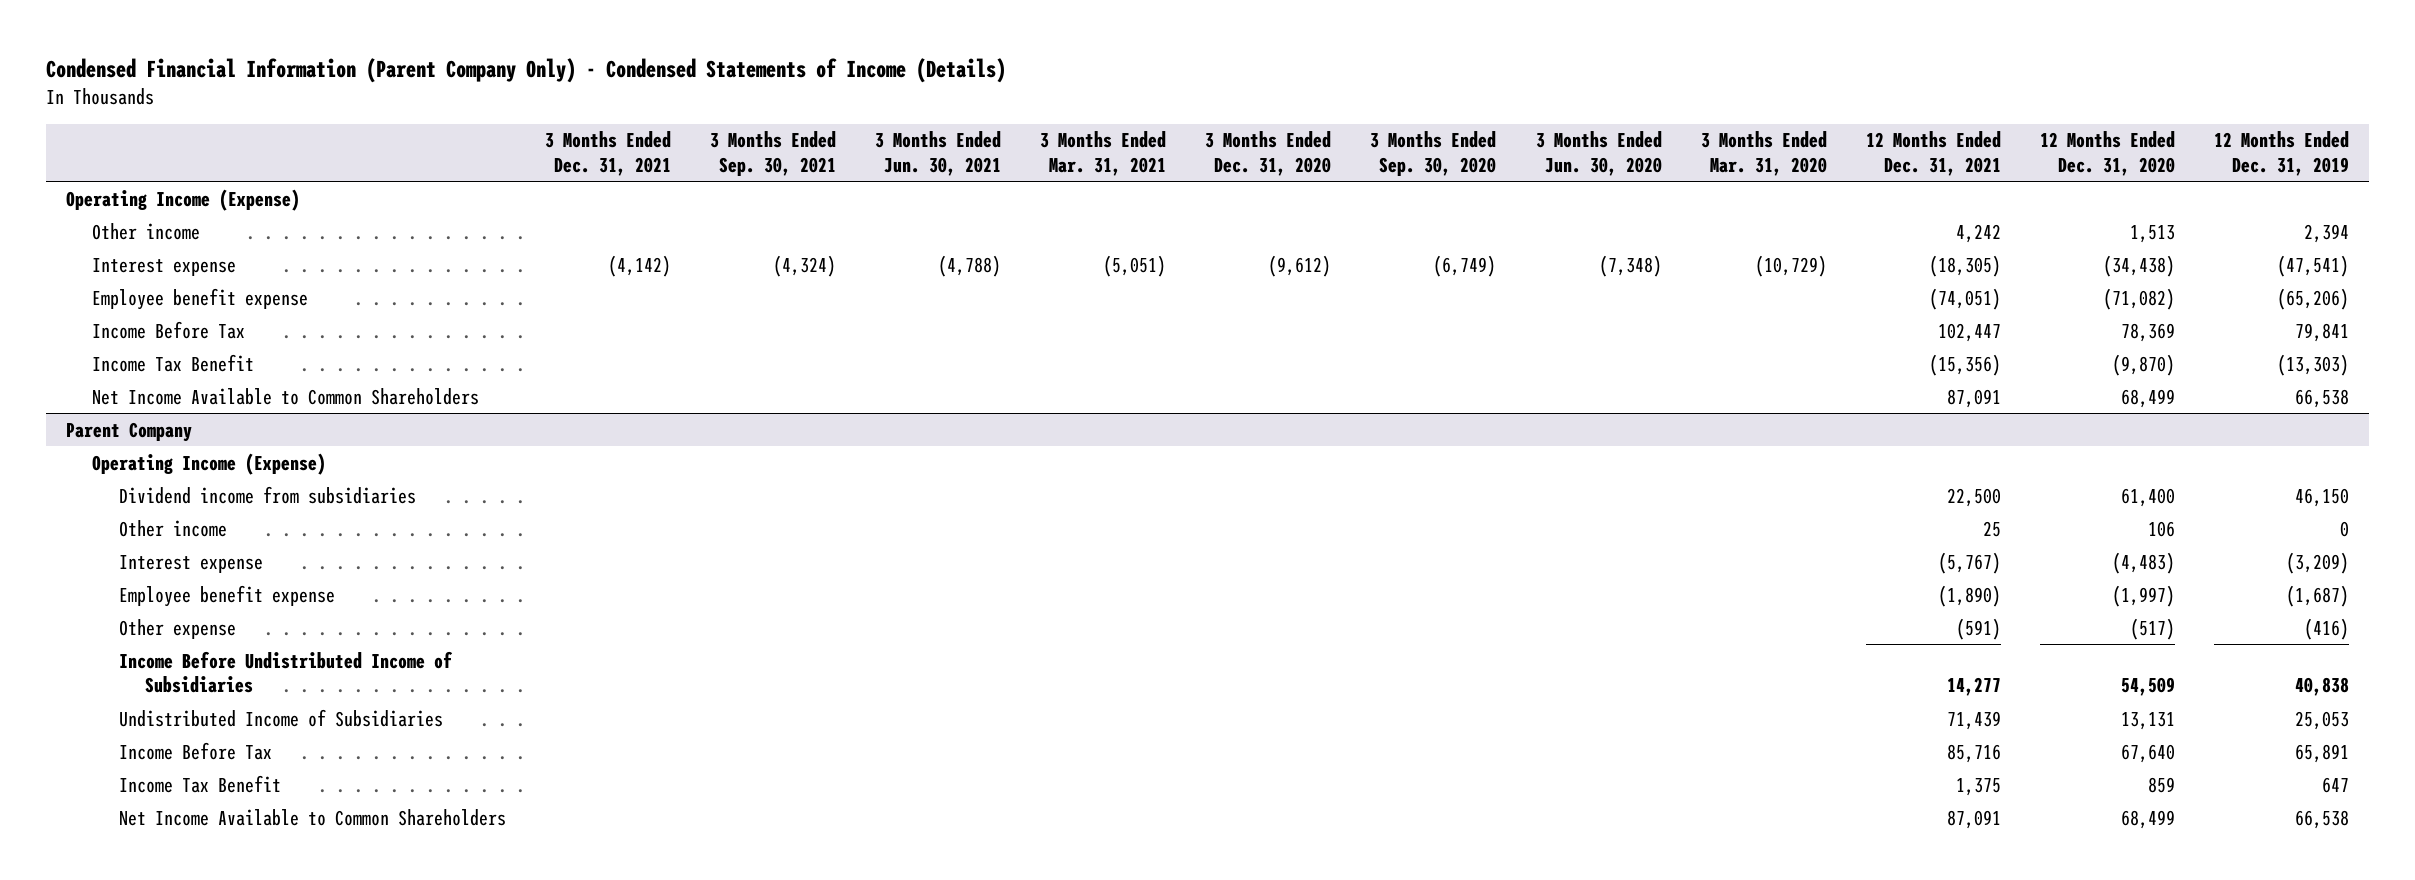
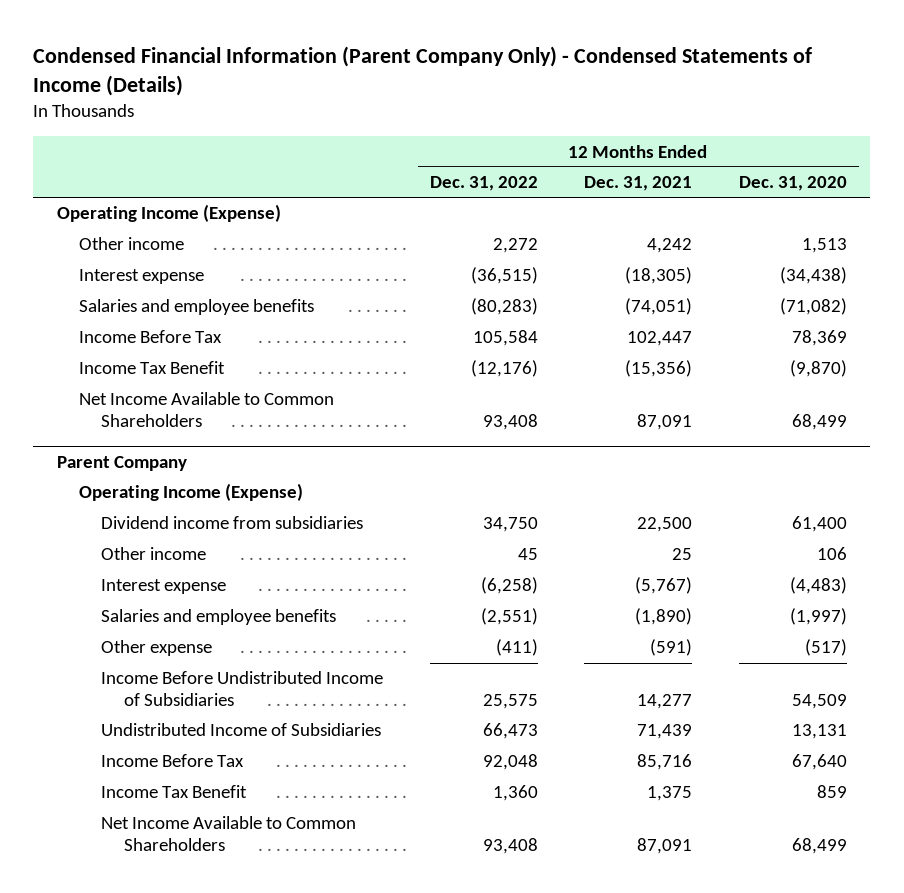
- | 3 Months Ended Dec. 31, 2021 | 3 Months Ended Sep. 30, 2021 | 3 Months Ended Jun. 30, 2021 | 3 Months Ended Mar. 31, 2021 | 3 Months Ended Dec. 31, 2020 | 3 Months Ended Sep. 30, 2020 | 3 Months Ended Jun. 30, 2020 | 3 Months Ended Mar. 31, 2020 | 12 Months Ended Dec. 31, 2021 | 12 Months Ended Dec. 31, 2020 | 12 Months Ended Dec. 31, 2019
+ | 12 Months Ended Dec. 31, 2022 | 12 Months Ended Dec. 31, 2021 | 12 Months Ended Dec. 31, 2020
- Employee benefit expense | | | | | | | | | (74,051) | (71,082) | (65,206)
+ Salaries and employee benefits | (80,283) | (74,051) | (71,082)
@ Parent Company
- Employee benefit expense | | | | | | | | | (1,890) | (1,997) | (1,687)
+ Salaries and employee benefits | (2,551) | (1,890) | (1,997)

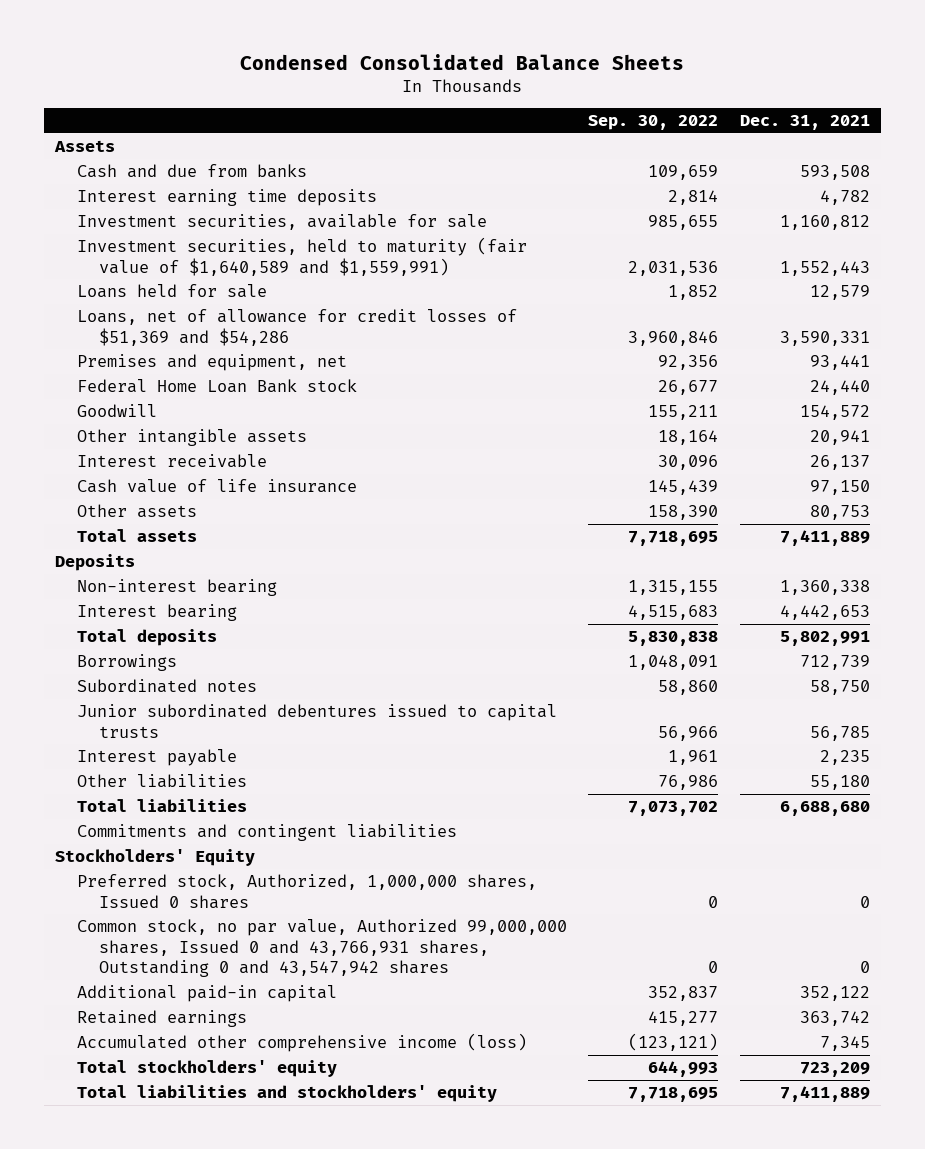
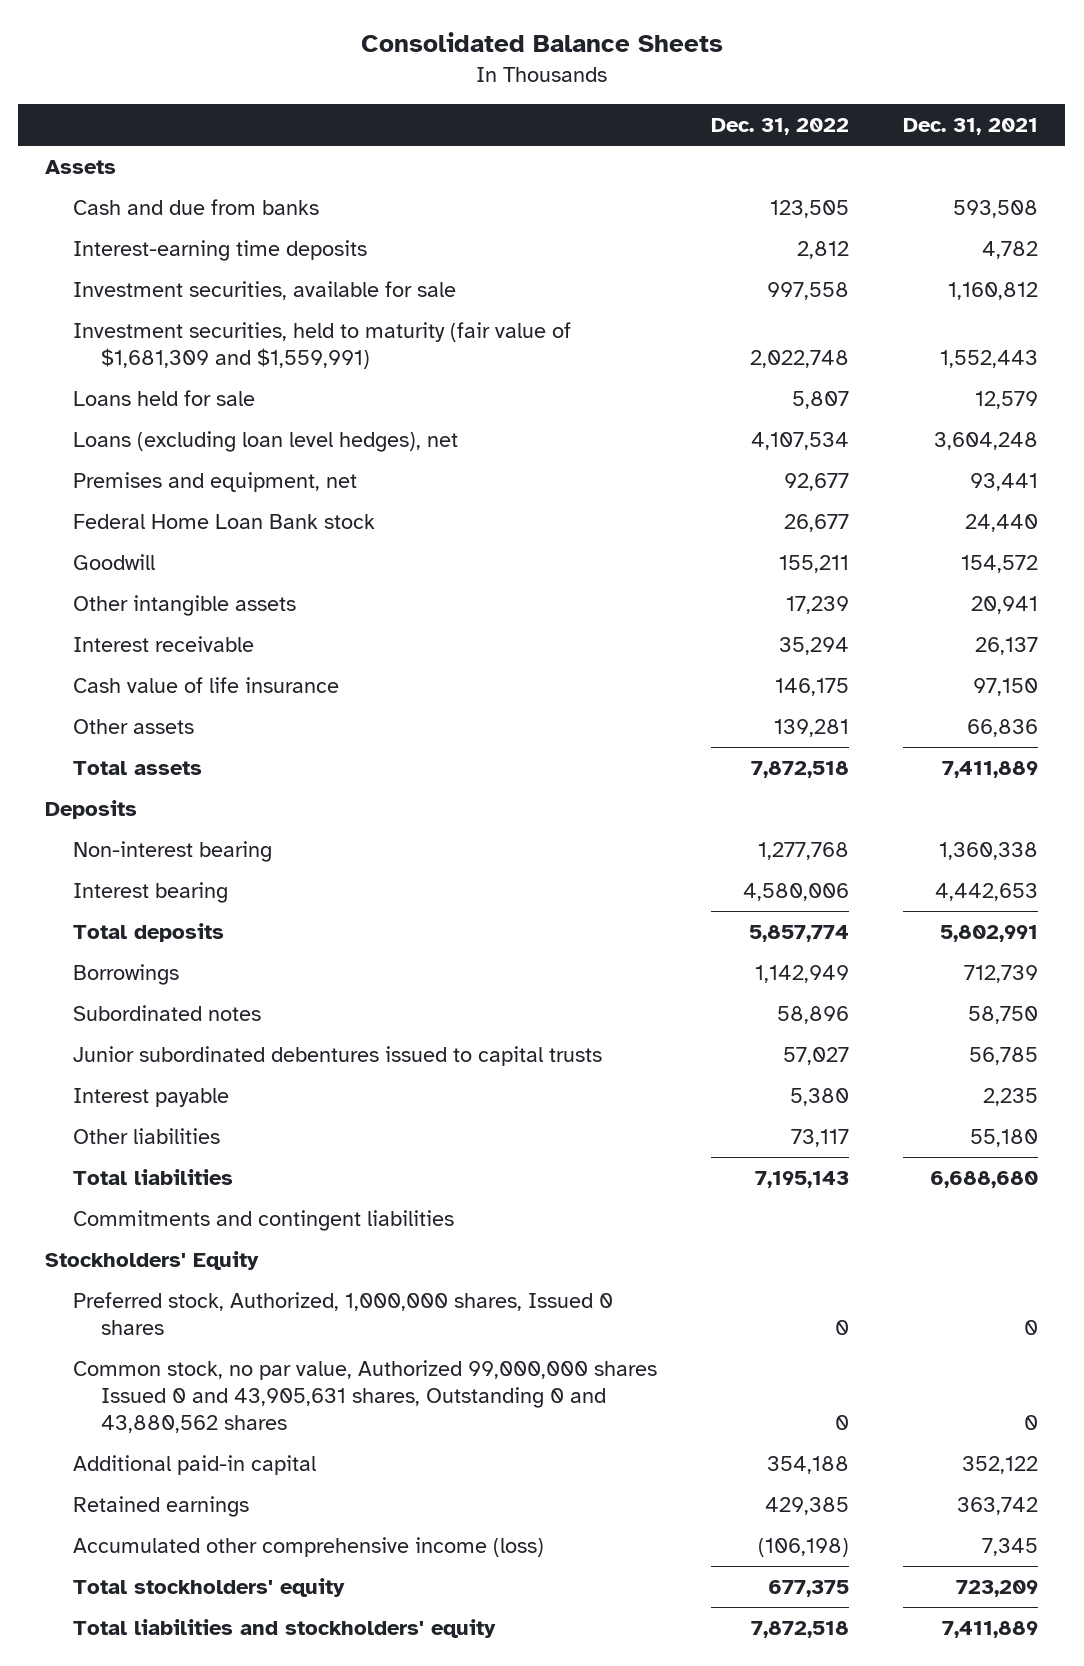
- Condensed Consolidated Balance Sheets
+ Consolidated Balance Sheets
- | Sep. 30, 2022 | Dec. 31, 2021
+ | Dec. 31, 2022 | Dec. 31, 2021
- Interest earning time deposits | 2,814 | 4,782
+ Interest-earning time deposits | 2,812 | 4,782
- Investment securities, held to maturity (fair value of $1,640,589 and $1,559,991) | 2,031,536 | 1,552,443
+ Investment securities, held to maturity (fair value of $1,681,309 and $1,559,991) | 2,022,748 | 1,552,443
- Loans, net of allowance for credit losses of $51,369 and $54,286 | 3,960,846 | 3,590,331
+ Loans (excluding loan level hedges), net | 4,107,534 | 3,604,248
- Other assets | 158,390 | 80,753
+ Other assets | 139,281 | 66,836
- Common stock, no par value, Authorized 99,000,000 shares, Issued 0 and 43,766,931 shares, Outstanding 0 and 43,547,942 shares | 0 | 0
+ Common stock, no par value, Authorized 99,000,000 shares Issued 0 and 43,905,631 shares, Outstanding 0 and 43,880,562 shares | 0 | 0

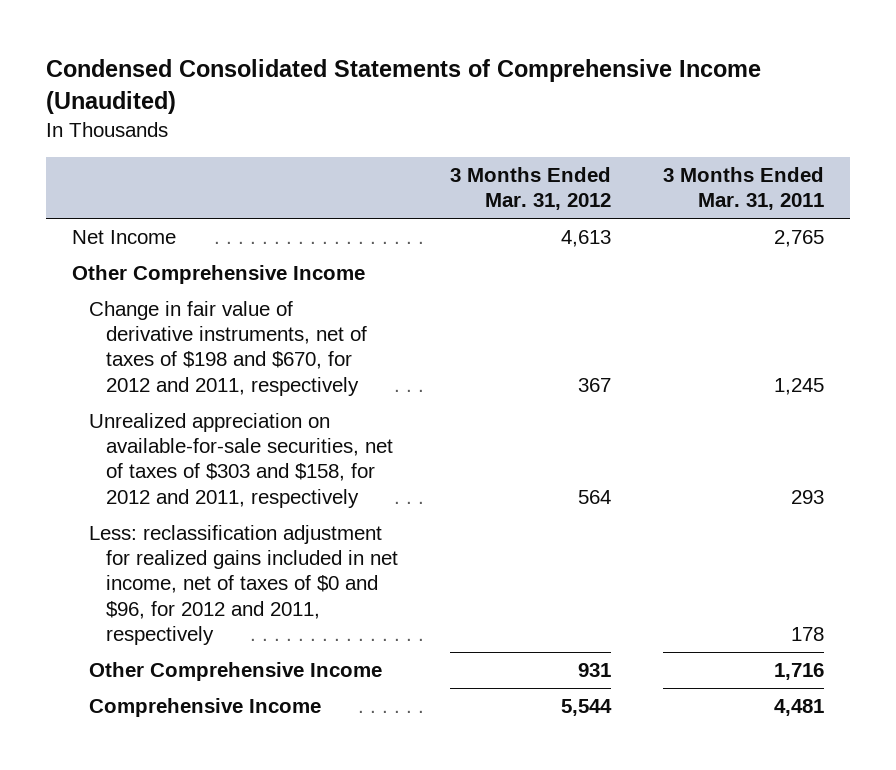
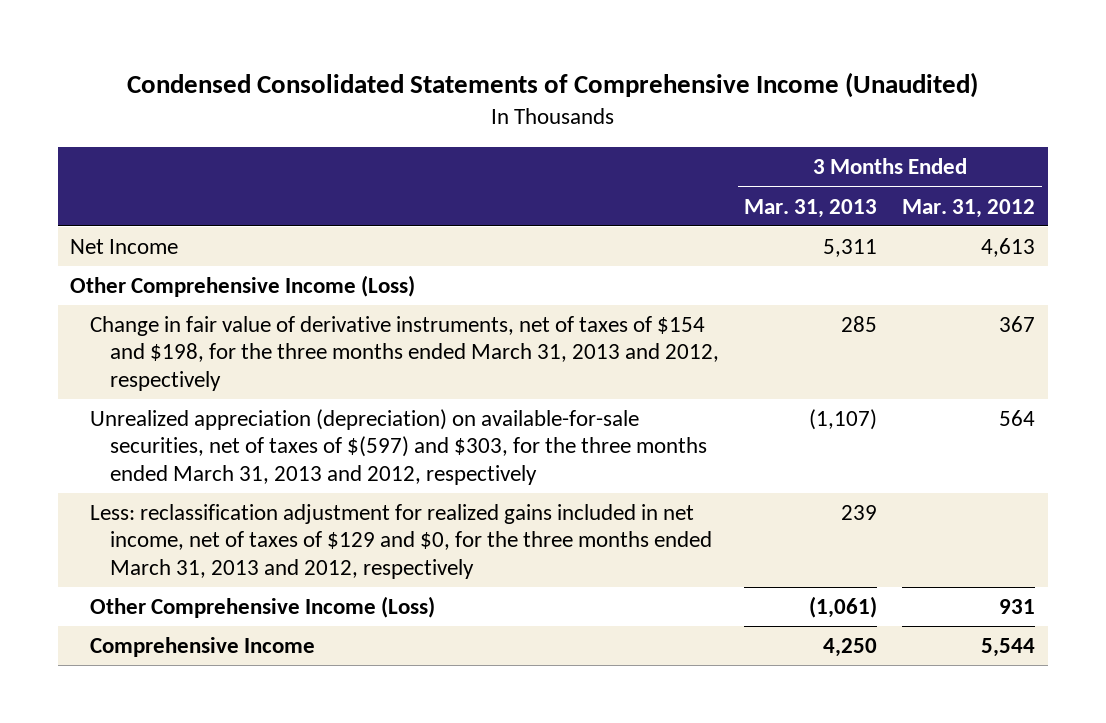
- | 3 Months Ended Mar. 31, 2012 | 3 Months Ended Mar. 31, 2011
+ | 3 Months Ended Mar. 31, 2013 | 3 Months Ended Mar. 31, 2012
- Other Comprehensive Income
- Change in fair value of derivative instruments, net of taxes of $198 and $670, for 2012 and 2011, respectively | 367 | 1,245
- Unrealized appreciation on available-for-sale securities, net of taxes of $303 and $158, for 2012 and 2011, respectively | 564 | 293
- Less: reclassification adjustment for realized gains included in net income, net of taxes of $0 and $96, for 2012 and 2011, respectively | | 178
- Other Comprehensive Income | 931 | 1,716
+ Other Comprehensive Income (Loss)
+ Change in fair value of derivative instruments, net of taxes of $154 and $198, for the three months ended March 31, 2013 and 2012, respectively | 285 | 367
+ Unrealized appreciation (depreciation) on available-for-sale securities, net of taxes of $(597) and $303, for the three months ended March 31, 2013 and 2012, respectively | (1,107) | 564
+ Less: reclassification adjustment for realized gains included in net income, net of taxes of $129 and $0, for the three months ended March 31, 2013 and 2012, respectively | 239 |
+ Other Comprehensive Income (Loss) | (1,061) | 931

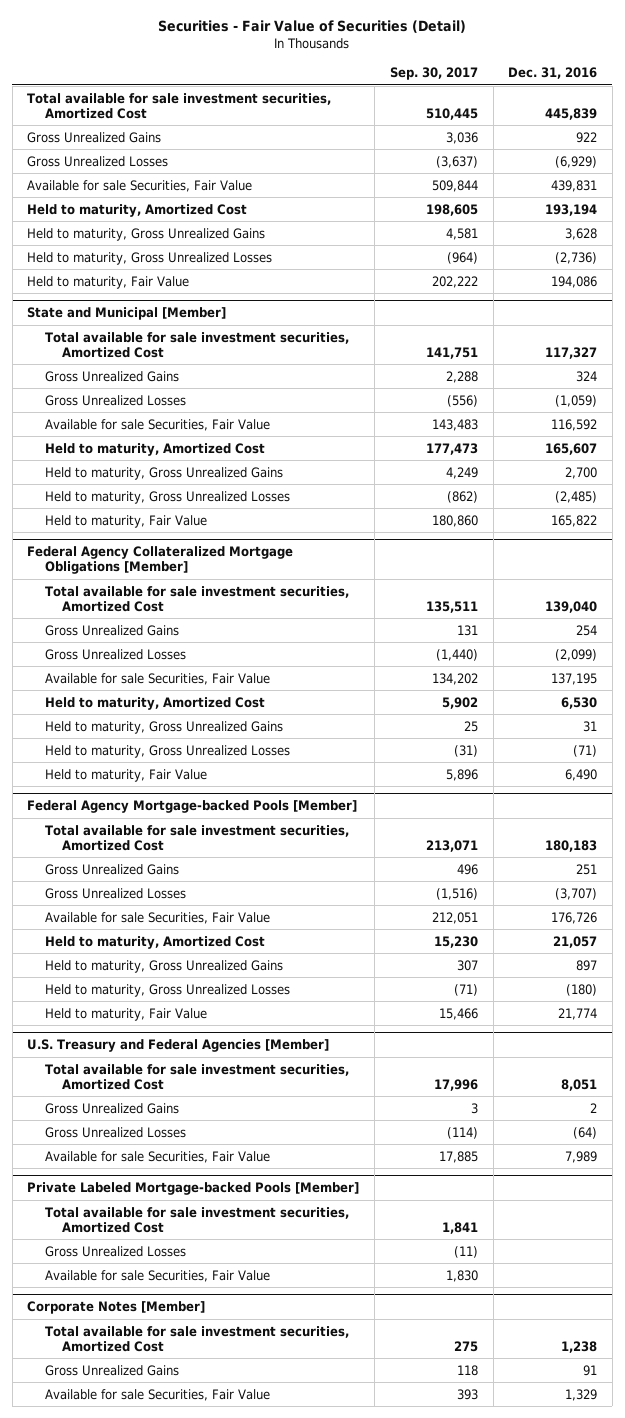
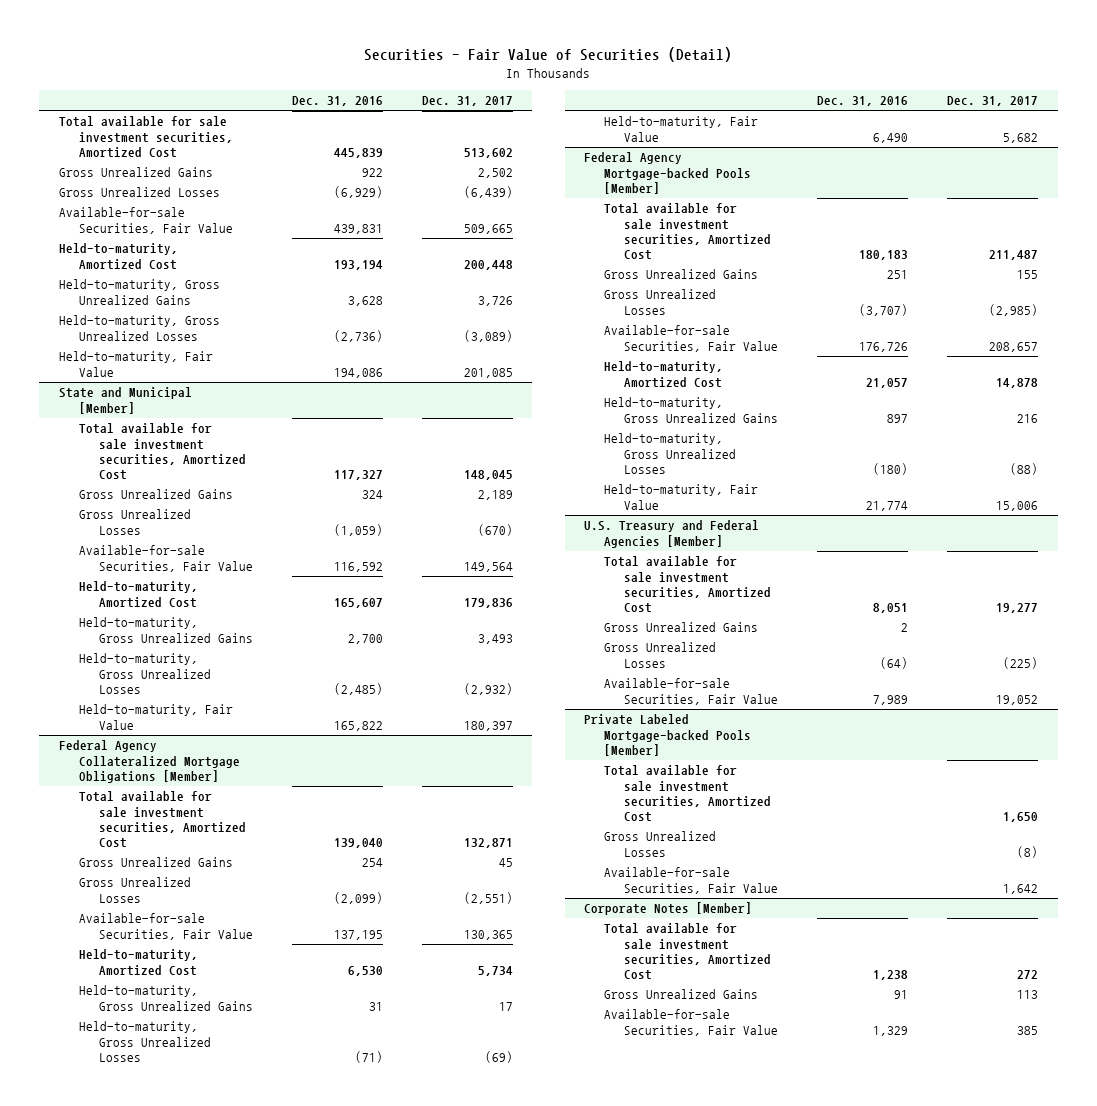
- | Sep. 30, 2017 | Dec. 31, 2016
+ | Dec. 31, 2016 | Dec. 31, 2017
- Available for sale Securities, Fair Value | 509,844 | 439,831
- Held to maturity, Amortized Cost | 198,605 | 193,194
- Held to maturity, Gross Unrealized Gains | 4,581 | 3,628
- Held to maturity, Gross Unrealized Losses | (964) | (2,736)
- Held to maturity, Fair Value | 202,222 | 194,086
+ Available-for-sale Securities, Fair Value | 439,831 | 509,665
+ Held-to-maturity, Amortized Cost | 193,194 | 200,448
+ Held-to-maturity, Gross Unrealized Gains | 3,628 | 3,726
+ Held-to-maturity, Gross Unrealized Losses | (2,736) | (3,089)
+ Held-to-maturity, Fair Value | 194,086 | 201,085
@ State and Municipal [Member]
- Available for sale Securities, Fair Value | 143,483 | 116,592
- Held to maturity, Amortized Cost | 177,473 | 165,607
- Held to maturity, Gross Unrealized Gains | 4,249 | 2,700
- Held to maturity, Gross Unrealized Losses | (862) | (2,485)
- Held to maturity, Fair Value | 180,860 | 165,822
+ Available-for-sale Securities, Fair Value | 116,592 | 149,564
+ Held-to-maturity, Amortized Cost | 165,607 | 179,836
+ Held-to-maturity, Gross Unrealized Gains | 2,700 | 3,493
+ Held-to-maturity, Gross Unrealized Losses | (2,485) | (2,932)
+ Held-to-maturity, Fair Value | 165,822 | 180,397
@ Federal Agency Collateralized Mortgage Obligations [Member]
- Available for sale Securities, Fair Value | 134,202 | 137,195
- Held to maturity, Amortized Cost | 5,902 | 6,530
- Held to maturity, Gross Unrealized Gains | 25 | 31
- Held to maturity, Gross Unrealized Losses | (31) | (71)
- Held to maturity, Fair Value | 5,896 | 6,490
+ Available-for-sale Securities, Fair Value | 137,195 | 130,365
+ Held-to-maturity, Amortized Cost | 6,530 | 5,734
+ Held-to-maturity, Gross Unrealized Gains | 31 | 17
+ Held-to-maturity, Gross Unrealized Losses | (71) | (69)
+ Held-to-maturity, Fair Value | 6,490 | 5,682
@ Federal Agency Mortgage-backed Pools [Member]
- Available for sale Securities, Fair Value | 212,051 | 176,726
- Held to maturity, Amortized Cost | 15,230 | 21,057
- Held to maturity, Gross Unrealized Gains | 307 | 897
- Held to maturity, Gross Unrealized Losses | (71) | (180)
- Held to maturity, Fair Value | 15,466 | 21,774
+ Available-for-sale Securities, Fair Value | 176,726 | 208,657
+ Held-to-maturity, Amortized Cost | 21,057 | 14,878
+ Held-to-maturity, Gross Unrealized Gains | 897 | 216
+ Held-to-maturity, Gross Unrealized Losses | (180) | (88)
+ Held-to-maturity, Fair Value | 21,774 | 15,006
@ U.S. Treasury and Federal Agencies [Member]
- Available for sale Securities, Fair Value | 17,885 | 7,989
+ Available-for-sale Securities, Fair Value | 7,989 | 19,052
@ Private Labeled Mortgage-backed Pools [Member]
- Available for sale Securities, Fair Value | 1,830 |
+ Available-for-sale Securities, Fair Value | | 1,642
@ Corporate Notes [Member]
- Available for sale Securities, Fair Value | 393 | 1,329
+ Available-for-sale Securities, Fair Value | 1,329 | 385

